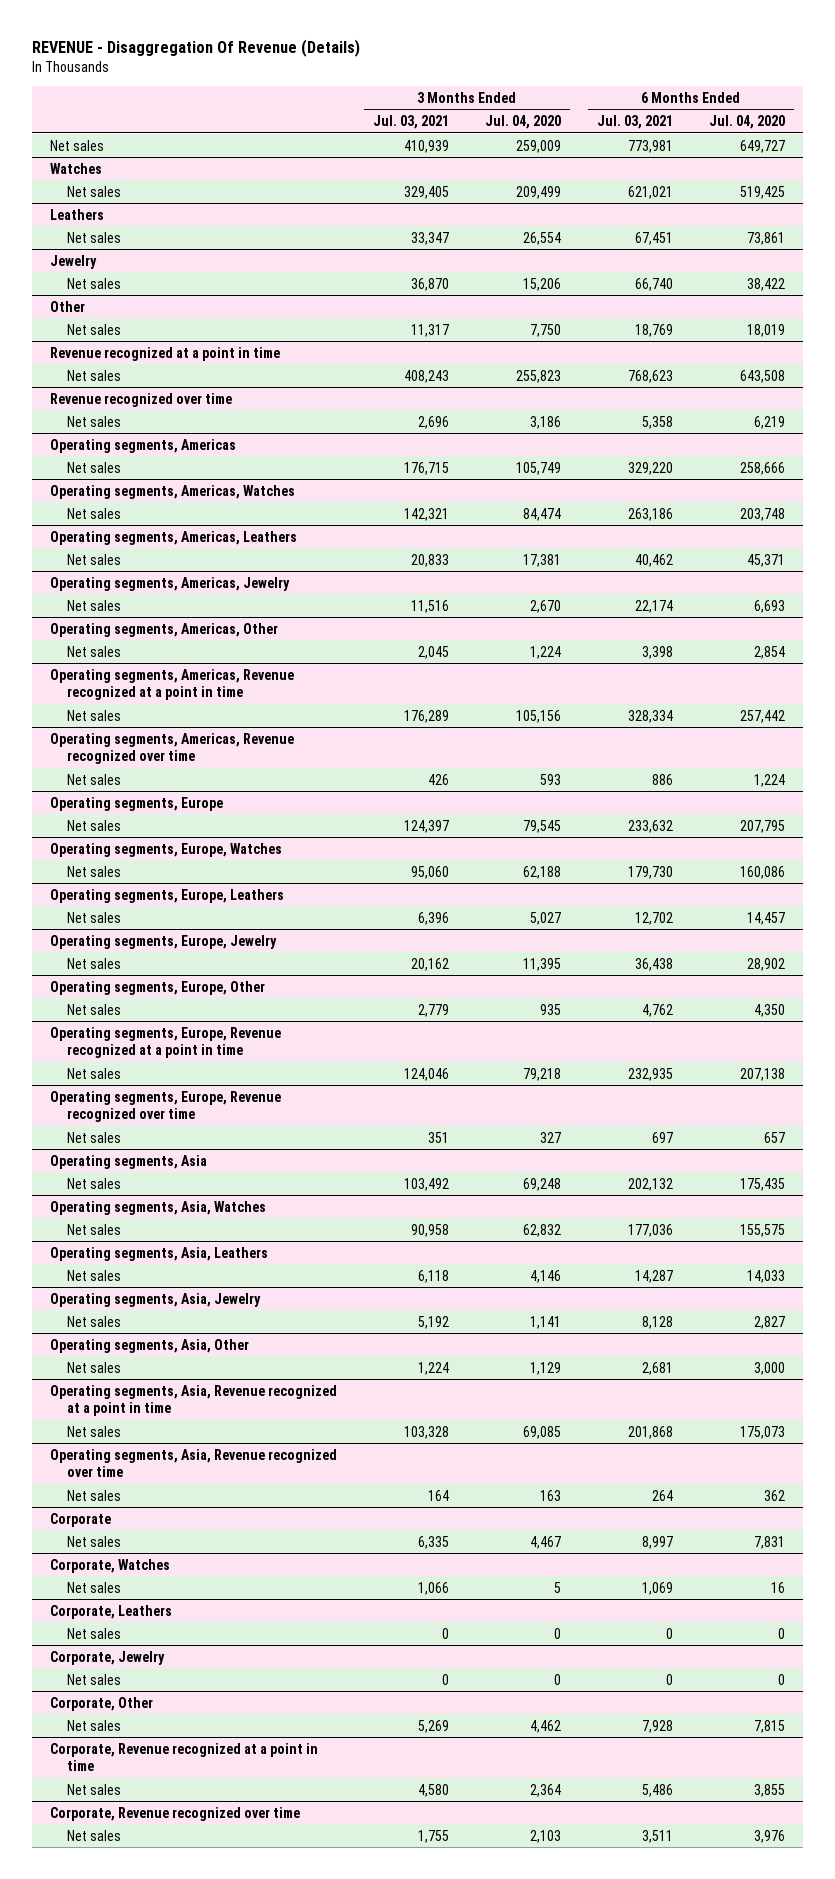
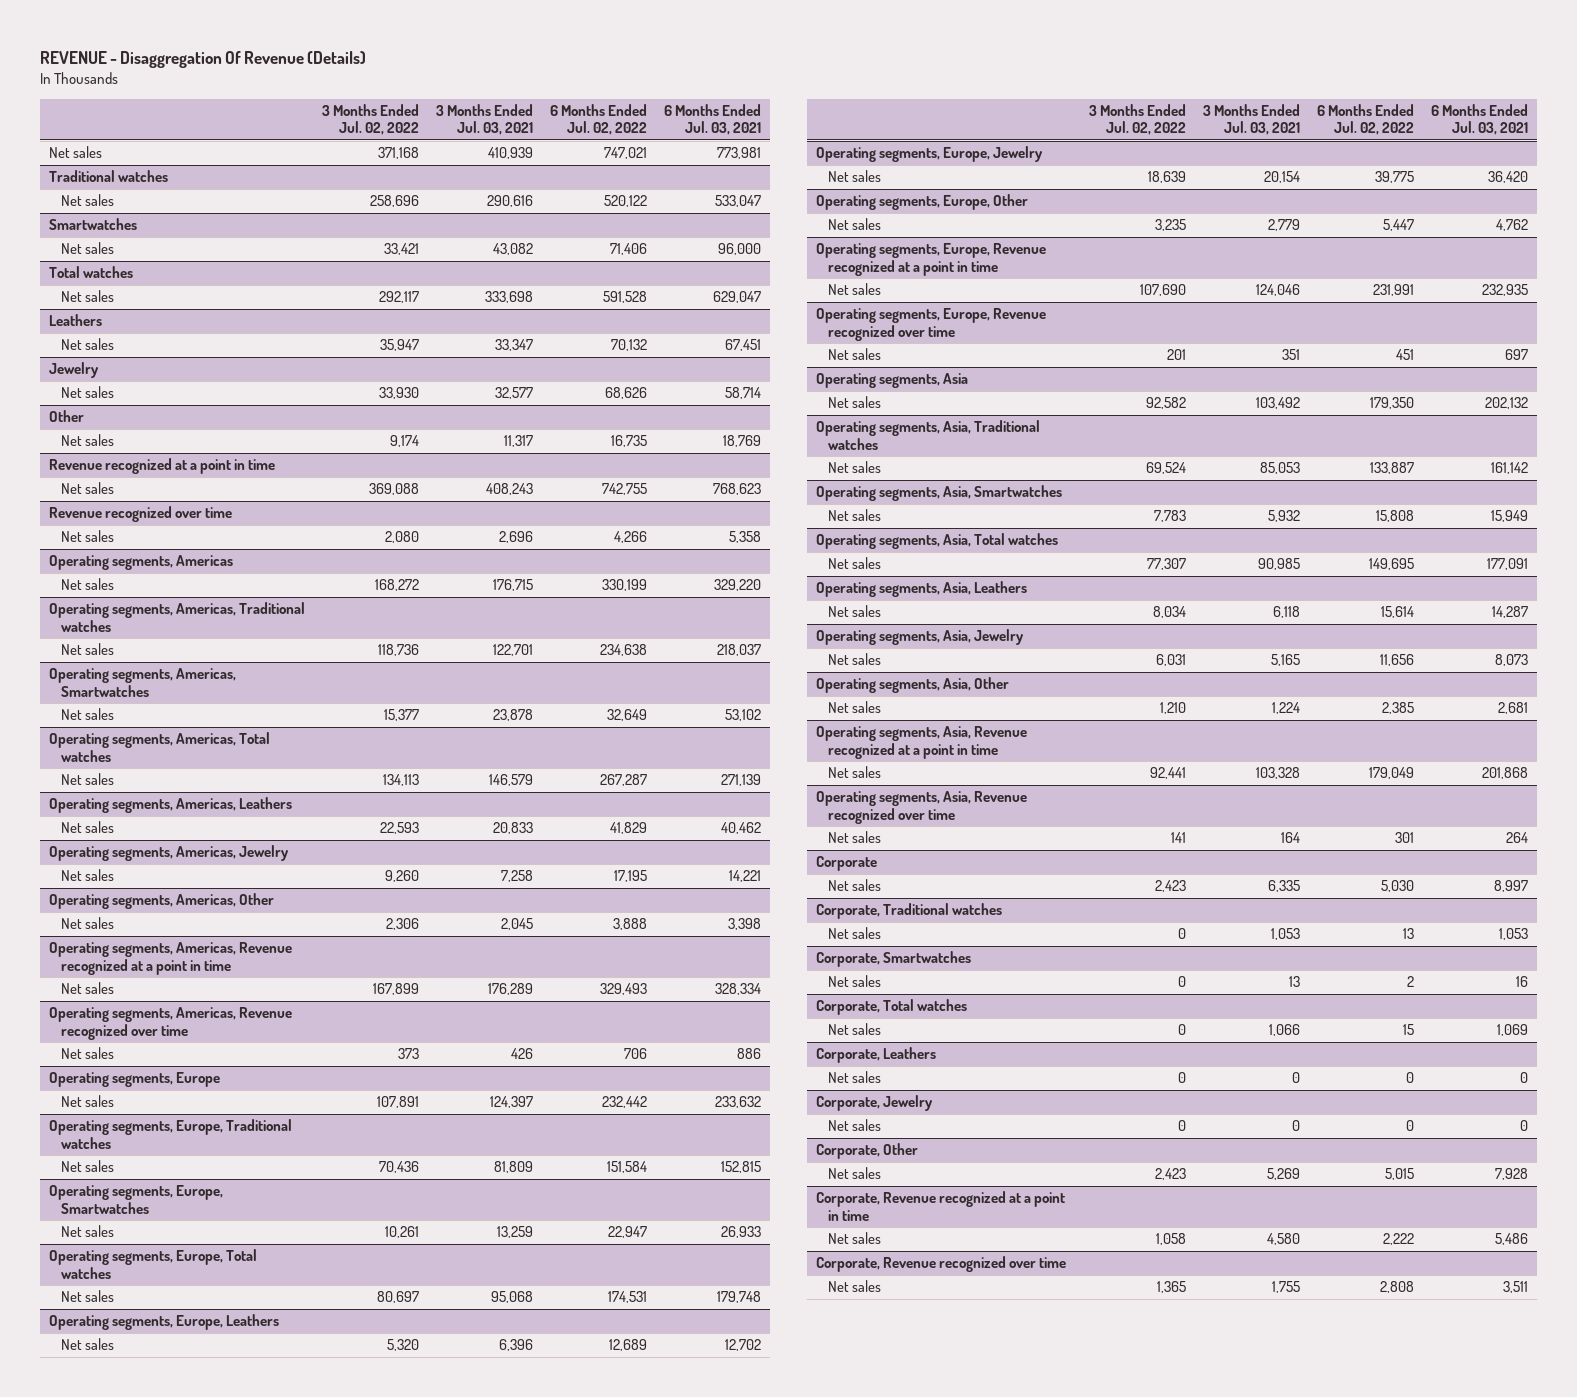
- | 3 Months Ended Jul. 03, 2021 | 3 Months Ended Jul. 04, 2020 | 6 Months Ended Jul. 03, 2021 | 6 Months Ended Jul. 04, 2020
+ | 3 Months Ended Jul. 02, 2022 | 3 Months Ended Jul. 03, 2021 | 6 Months Ended Jul. 02, 2022 | 6 Months Ended Jul. 03, 2021
- Watches
- Net sales | 329,405 | 209,499 | 621,021 | 519,425
+ Traditional watches
+ Net sales | 258,696 | 290,616 | 520,122 | 533,047
+ Smartwatches
+ Net sales | 33,421 | 43,082 | 71,406 | 96,000
+ Total watches
+ Net sales | 292,117 | 333,698 | 591,528 | 629,047
@ Jewelry
- Net sales | 36,870 | 15,206 | 66,740 | 38,422
+ Net sales | 33,930 | 32,577 | 68,626 | 58,714
- Operating segments, Americas, Watches
- Net sales | 142,321 | 84,474 | 263,186 | 203,748
+ Operating segments, Americas, Traditional watches
+ Net sales | 118,736 | 122,701 | 234,638 | 218,037
+ Operating segments, Americas, Smartwatches
+ Net sales | 15,377 | 23,878 | 32,649 | 53,102
+ Operating segments, Americas, Total watches
+ Net sales | 134,113 | 146,579 | 267,287 | 271,139
@ Operating segments, Americas, Jewelry
- Net sales | 11,516 | 2,670 | 22,174 | 6,693
+ Net sales | 9,260 | 7,258 | 17,195 | 14,221
- Operating segments, Europe, Watches
- Net sales | 95,060 | 62,188 | 179,730 | 160,086
+ Operating segments, Europe, Traditional watches
+ Net sales | 70,436 | 81,809 | 151,584 | 152,815
+ Operating segments, Europe, Smartwatches
+ Net sales | 10,261 | 13,259 | 22,947 | 26,933
+ Operating segments, Europe, Total watches
+ Net sales | 80,697 | 95,068 | 174,531 | 179,748
@ Operating segments, Europe, Jewelry
- Net sales | 20,162 | 11,395 | 36,438 | 28,902
+ Net sales | 18,639 | 20,154 | 39,775 | 36,420
- Operating segments, Asia, Watches
- Net sales | 90,958 | 62,832 | 177,036 | 155,575
+ Operating segments, Asia, Traditional watches
+ Net sales | 69,524 | 85,053 | 133,887 | 161,142
+ Operating segments, Asia, Smartwatches
+ Net sales | 7,783 | 5,932 | 15,808 | 15,949
+ Operating segments, Asia, Total watches
+ Net sales | 77,307 | 90,985 | 149,695 | 177,091
@ Operating segments, Asia, Jewelry
- Net sales | 5,192 | 1,141 | 8,128 | 2,827
+ Net sales | 6,031 | 5,165 | 11,656 | 8,073
- Corporate, Watches
+ Corporate, Traditional watches
+ Net sales | 0 | 1,053 | 13 | 1,053
+ Corporate, Smartwatches
+ Net sales | 0 | 13 | 2 | 16
+ Corporate, Total watches

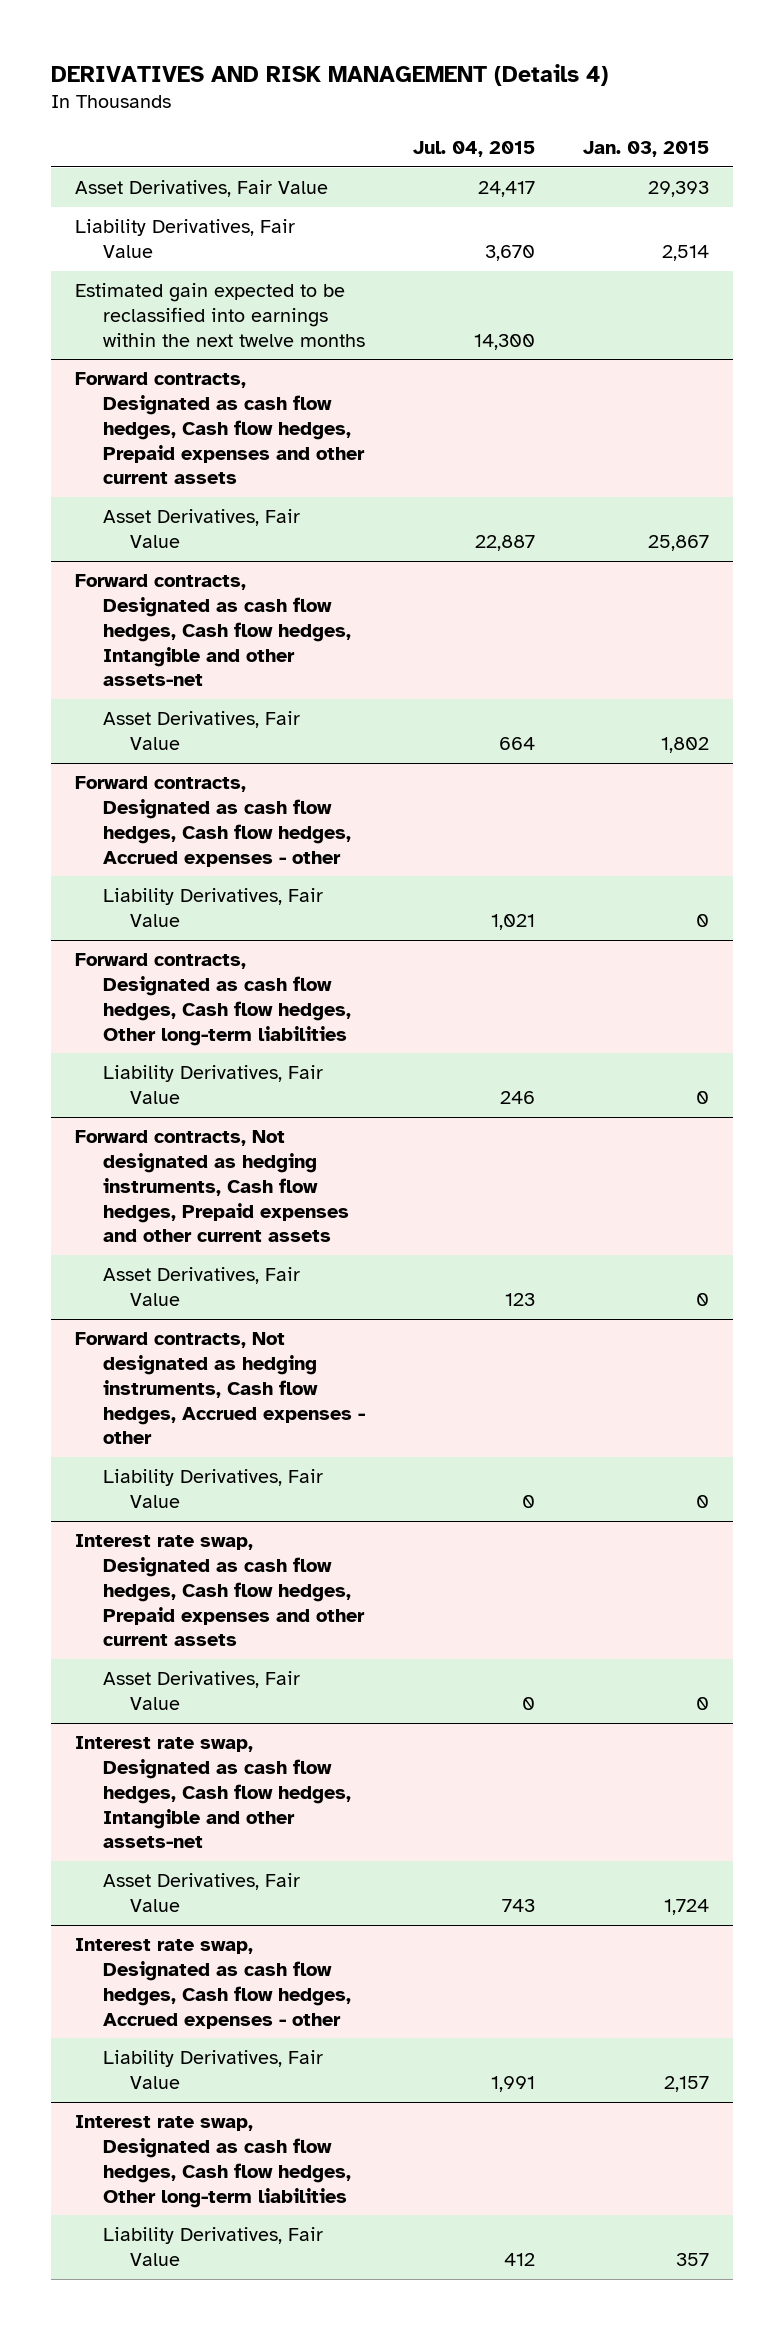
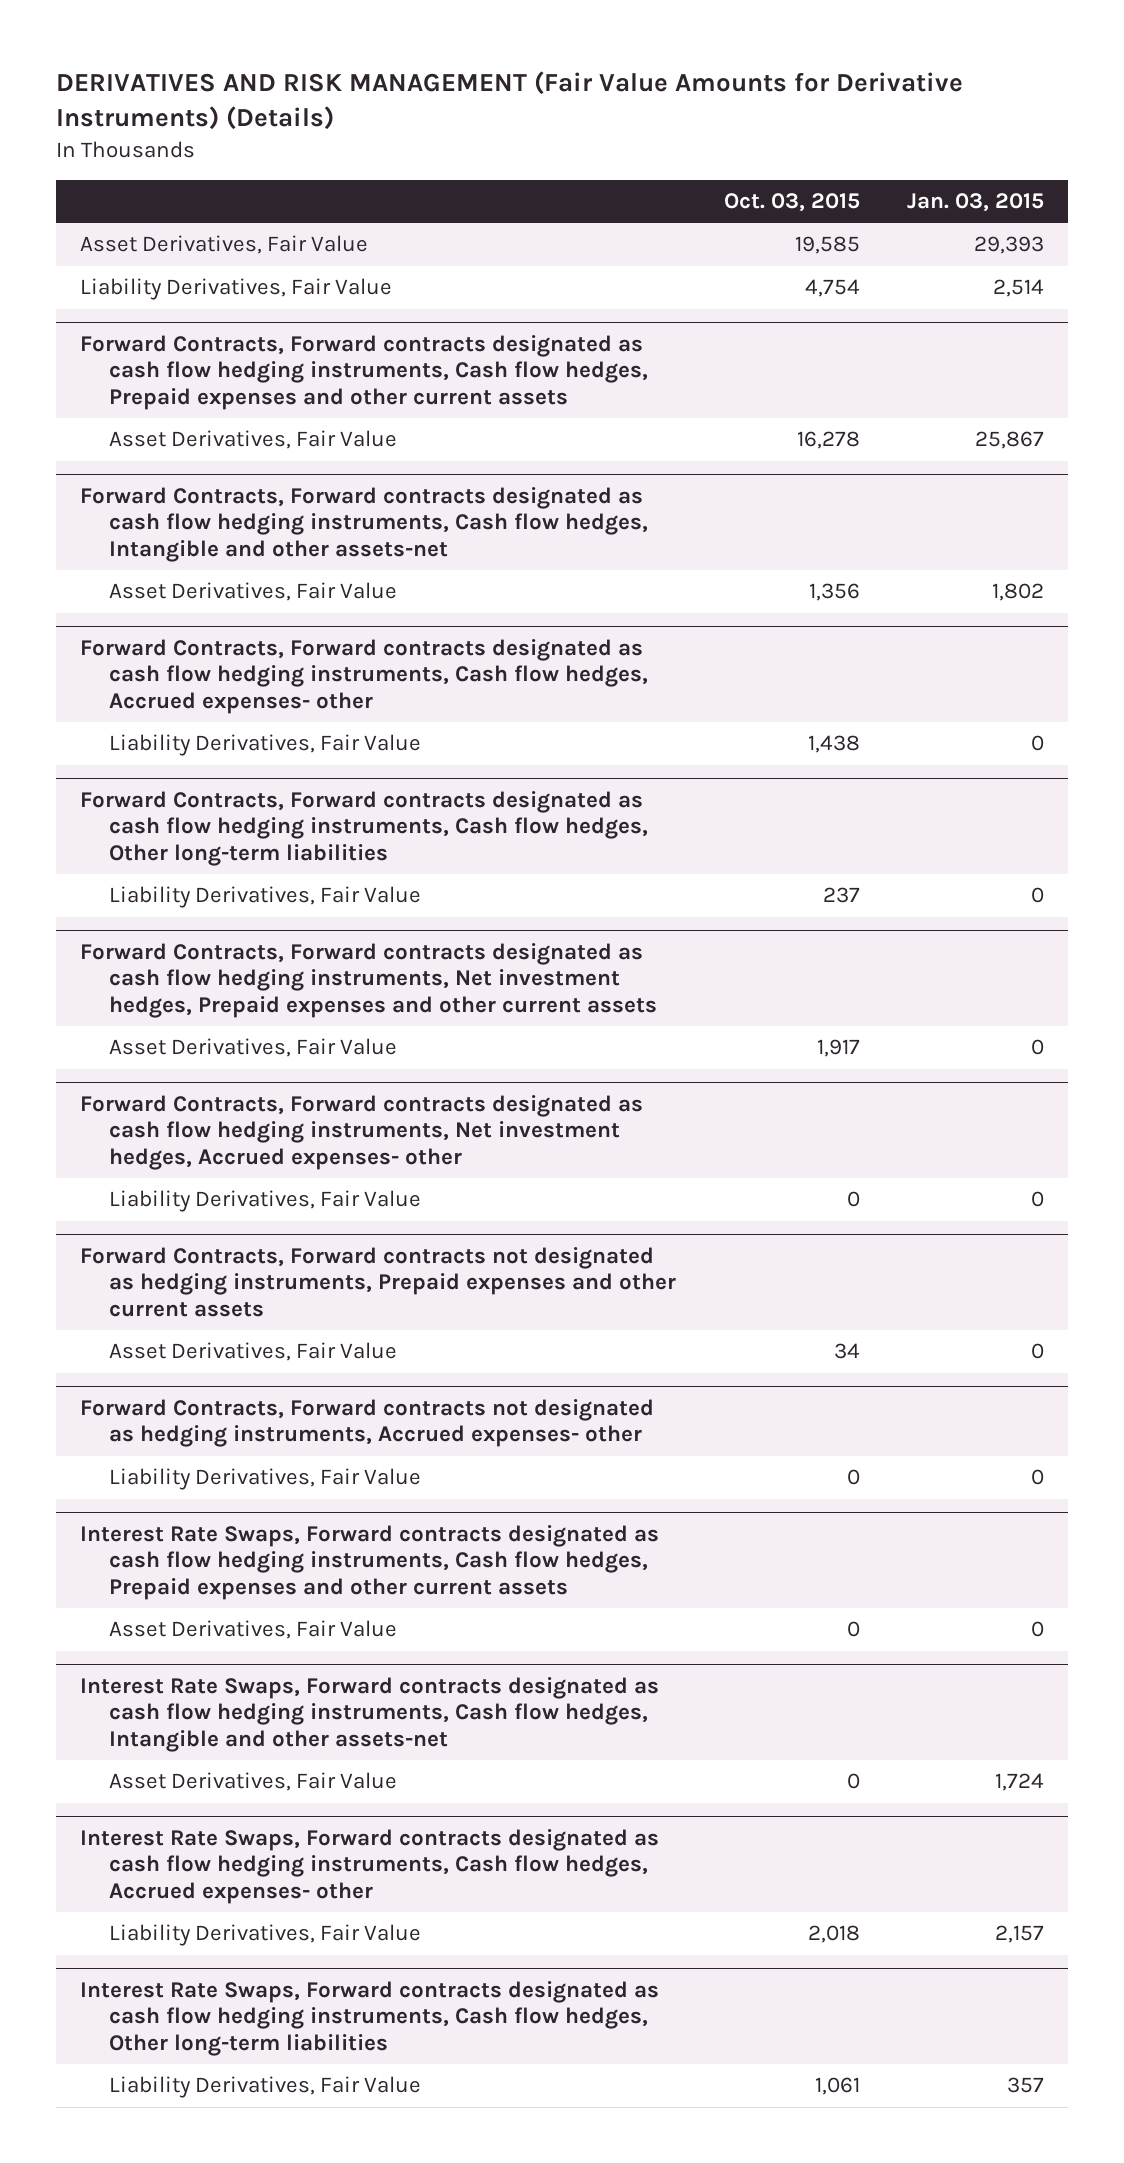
- DERIVATIVES AND RISK MANAGEMENT (Details 4)
+ DERIVATIVES AND RISK MANAGEMENT (Fair Value Amounts for Derivative Instruments) (Details)
- | Jul. 04, 2015 | Jan. 03, 2015
+ | Oct. 03, 2015 | Jan. 03, 2015
- Estimated gain expected to be reclassified into earnings within the next twelve months | 14,300 |
- Forward contracts, Designated as cash flow hedges, Cash flow hedges, Prepaid expenses and other current assets
+ Forward Contracts, Forward contracts designated as cash flow hedging instruments, Cash flow hedges, Prepaid expenses and other current assets
- Forward contracts, Designated as cash flow hedges, Cash flow hedges, Intangible and other assets-net
+ Forward Contracts, Forward contracts designated as cash flow hedging instruments, Cash flow hedges, Intangible and other assets-net
- Forward contracts, Designated as cash flow hedges, Cash flow hedges, Accrued expenses - other
+ Forward Contracts, Forward contracts designated as cash flow hedging instruments, Cash flow hedges, Accrued expenses- other
- Forward contracts, Designated as cash flow hedges, Cash flow hedges, Other long-term liabilities
+ Forward Contracts, Forward contracts designated as cash flow hedging instruments, Cash flow hedges, Other long-term liabilities
- Forward contracts, Not designated as hedging instruments, Cash flow hedges, Prepaid expenses and other current assets
+ Forward Contracts, Forward contracts designated as cash flow hedging instruments, Net investment hedges, Prepaid expenses and other current assets
- Forward contracts, Not designated as hedging instruments, Cash flow hedges, Accrued expenses - other
+ Forward Contracts, Forward contracts designated as cash flow hedging instruments, Net investment hedges, Accrued expenses- other
- Interest rate swap, Designated as cash flow hedges, Cash flow hedges, Prepaid expenses and other current assets
+ Forward Contracts, Forward contracts not designated as hedging instruments, Prepaid expenses and other current assets
- Interest rate swap, Designated as cash flow hedges, Cash flow hedges, Intangible and other assets-net
+ Forward Contracts, Forward contracts not designated as hedging instruments, Accrued expenses- other
+ Liability Derivatives, Fair Value | 0 | 0
+ Interest Rate Swaps, Forward contracts designated as cash flow hedging instruments, Cash flow hedges, Prepaid expenses and other current assets
+ Asset Derivatives, Fair Value | 0 | 0
+ Interest Rate Swaps, Forward contracts designated as cash flow hedging instruments, Cash flow hedges, Intangible and other assets-net
- Interest rate swap, Designated as cash flow hedges, Cash flow hedges, Accrued expenses - other
+ Interest Rate Swaps, Forward contracts designated as cash flow hedging instruments, Cash flow hedges, Accrued expenses- other
- Interest rate swap, Designated as cash flow hedges, Cash flow hedges, Other long-term liabilities
+ Interest Rate Swaps, Forward contracts designated as cash flow hedging instruments, Cash flow hedges, Other long-term liabilities

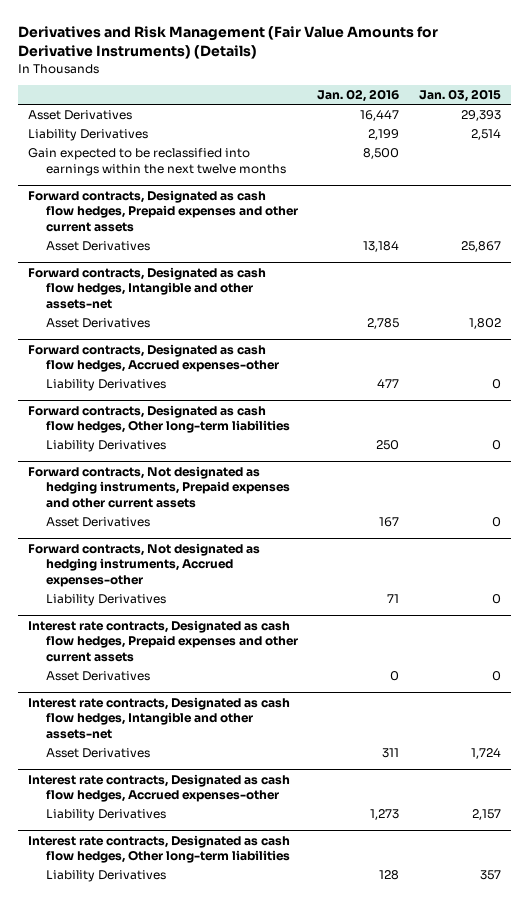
- DERIVATIVES AND RISK MANAGEMENT (Fair Value Amounts for Derivative Instruments) (Details)
+ Derivatives and Risk Management (Fair Value Amounts for Derivative Instruments) (Details)
- | Oct. 03, 2015 | Jan. 03, 2015
+ | Jan. 02, 2016 | Jan. 03, 2015
- Asset Derivatives, Fair Value | 19,585 | 29,393
- Liability Derivatives, Fair Value | 4,754 | 2,514
- Forward Contracts, Forward contracts designated as cash flow hedging instruments, Cash flow hedges, Prepaid expenses and other current assets
- Asset Derivatives, Fair Value | 16,278 | 25,867
- Forward Contracts, Forward contracts designated as cash flow hedging instruments, Cash flow hedges, Intangible and other assets-net
- Asset Derivatives, Fair Value | 1,356 | 1,802
- Forward Contracts, Forward contracts designated as cash flow hedging instruments, Cash flow hedges, Accrued expenses- other
- Liability Derivatives, Fair Value | 1,438 | 0
- Forward Contracts, Forward contracts designated as cash flow hedging instruments, Cash flow hedges, Other long-term liabilities
- Liability Derivatives, Fair Value | 237 | 0
- Forward Contracts, Forward contracts designated as cash flow hedging instruments, Net investment hedges, Prepaid expenses and other current assets
- Asset Derivatives, Fair Value | 1,917 | 0
- Forward Contracts, Forward contracts designated as cash flow hedging instruments, Net investment hedges, Accrued expenses- other
- Liability Derivatives, Fair Value | 0 | 0
- Forward Contracts, Forward contracts not designated as hedging instruments, Prepaid expenses and other current assets
- Asset Derivatives, Fair Value | 34 | 0
- Forward Contracts, Forward contracts not designated as hedging instruments, Accrued expenses- other
- Liability Derivatives, Fair Value | 0 | 0
- Interest Rate Swaps, Forward contracts designated as cash flow hedging instruments, Cash flow hedges, Prepaid expenses and other current assets
- Asset Derivatives, Fair Value | 0 | 0
- Interest Rate Swaps, Forward contracts designated as cash flow hedging instruments, Cash flow hedges, Intangible and other assets-net
- Asset Derivatives, Fair Value | 0 | 1,724
- Interest Rate Swaps, Forward contracts designated as cash flow hedging instruments, Cash flow hedges, Accrued expenses- other
- Liability Derivatives, Fair Value | 2,018 | 2,157
- Interest Rate Swaps, Forward contracts designated as cash flow hedging instruments, Cash flow hedges, Other long-term liabilities
- Liability Derivatives, Fair Value | 1,061 | 357
+ Asset Derivatives | 16,447 | 29,393
+ Liability Derivatives | 2,199 | 2,514
+ Gain expected to be reclassified into earnings within the next twelve months | 8,500 |
+ Forward contracts, Designated as cash flow hedges, Prepaid expenses and other current assets
+ Asset Derivatives | 13,184 | 25,867
+ Forward contracts, Designated as cash flow hedges, Intangible and other assets-net
+ Asset Derivatives | 2,785 | 1,802
+ Forward contracts, Designated as cash flow hedges, Accrued expenses-other
+ Liability Derivatives | 477 | 0
+ Forward contracts, Designated as cash flow hedges, Other long-term liabilities
+ Liability Derivatives | 250 | 0
+ Forward contracts, Not designated as hedging instruments, Prepaid expenses and other current assets
+ Asset Derivatives | 167 | 0
+ Forward contracts, Not designated as hedging instruments, Accrued expenses-other
+ Liability Derivatives | 71 | 0
+ Interest rate contracts, Designated as cash flow hedges, Prepaid expenses and other current assets
+ Asset Derivatives | 0 | 0
+ Interest rate contracts, Designated as cash flow hedges, Intangible and other assets-net
+ Asset Derivatives | 311 | 1,724
+ Interest rate contracts, Designated as cash flow hedges, Accrued expenses-other
+ Liability Derivatives | 1,273 | 2,157
+ Interest rate contracts, Designated as cash flow hedges, Other long-term liabilities
+ Liability Derivatives | 128 | 357

